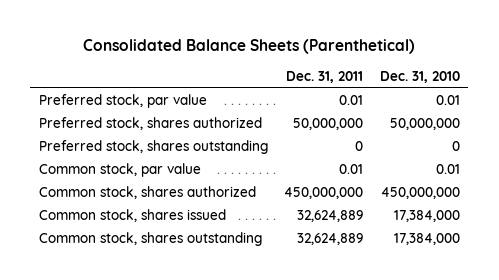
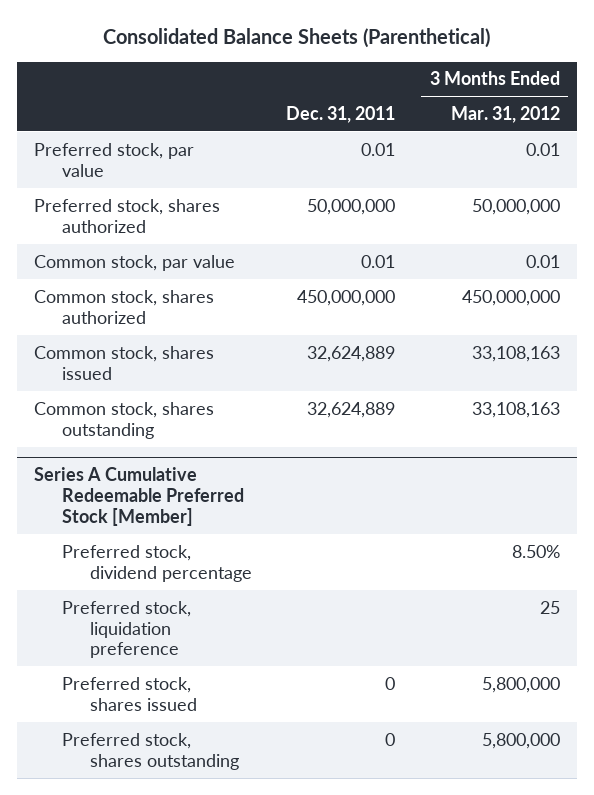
- | Dec. 31, 2011 | Dec. 31, 2010
+ | Dec. 31, 2011 | 3 Months Ended Mar. 31, 2012
- Preferred stock, shares outstanding | 0 | 0
+ Series A Cumulative Redeemable Preferred Stock [Member]
+ Preferred stock, dividend percentage | | 8.50%
+ Preferred stock, liquidation preference | | 25
+ Preferred stock, shares issued | 0 | 5,800,000
+ Preferred stock, shares outstanding | 0 | 5,800,000

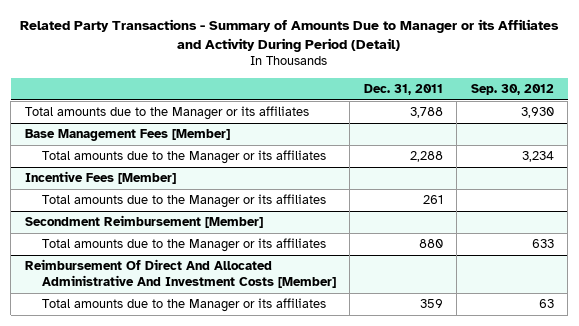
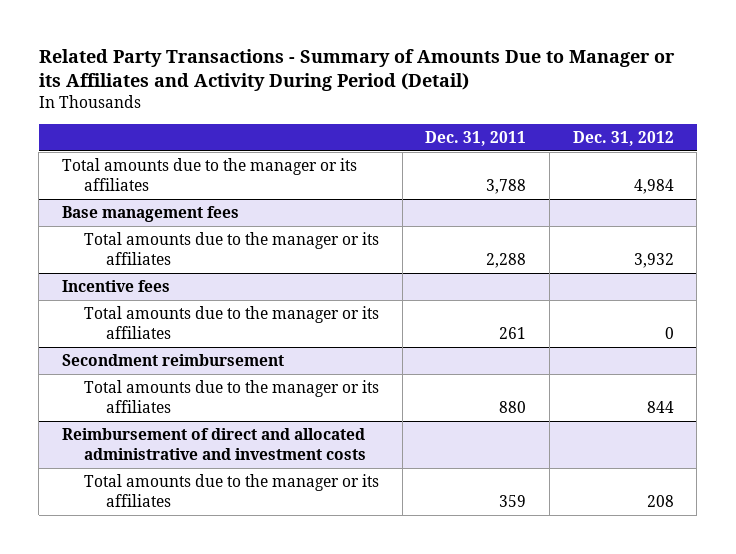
- | Dec. 31, 2011 | Sep. 30, 2012
+ | Dec. 31, 2011 | Dec. 31, 2012
- Total amounts due to the Manager or its affiliates | 3,788 | 3,930
- Base Management Fees [Member]
- Total amounts due to the Manager or its affiliates | 2,288 | 3,234
- Incentive Fees [Member]
- Total amounts due to the Manager or its affiliates | 261 |
- Secondment Reimbursement [Member]
- Total amounts due to the Manager or its affiliates | 880 | 633
- Reimbursement Of Direct And Allocated Administrative And Investment Costs [Member]
- Total amounts due to the Manager or its affiliates | 359 | 63
+ Total amounts due to the manager or its affiliates | 3,788 | 4,984
+ Base management fees
+ Total amounts due to the manager or its affiliates | 2,288 | 3,932
+ Incentive fees
+ Total amounts due to the manager or its affiliates | 261 | 0
+ Secondment reimbursement
+ Total amounts due to the manager or its affiliates | 880 | 844
+ Reimbursement of direct and allocated administrative and investment costs
+ Total amounts due to the manager or its affiliates | 359 | 208

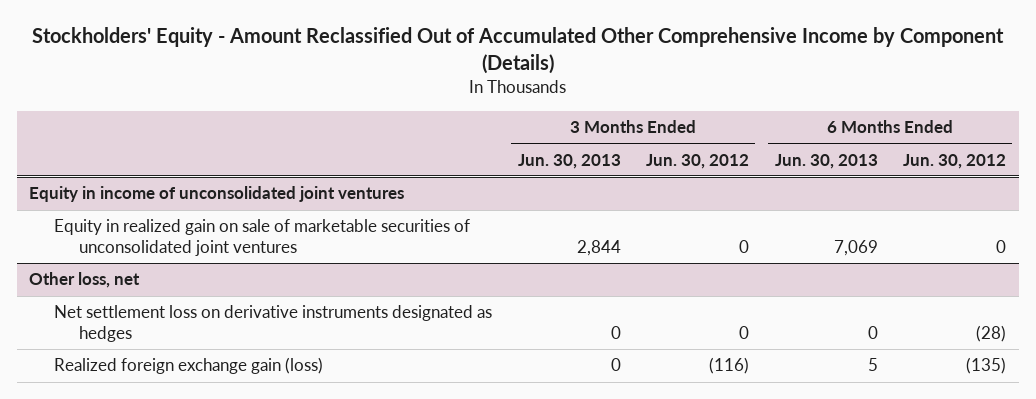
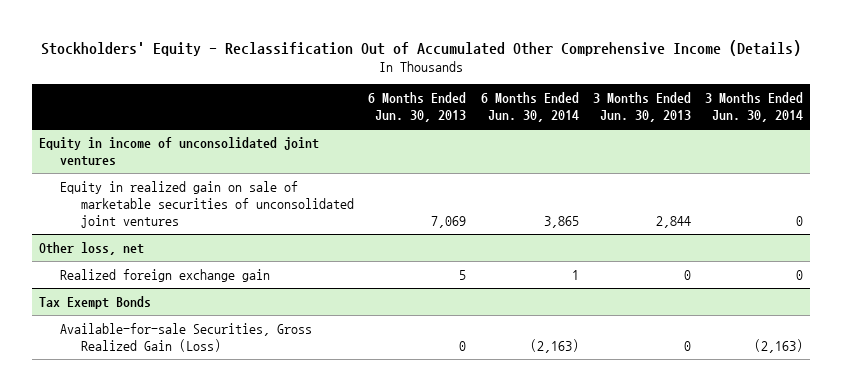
- Stockholders' Equity - Amount Reclassified Out of Accumulated Other Comprehensive Income by Component (Details)
+ Stockholders' Equity - Reclassification Out of Accumulated Other Comprehensive Income (Details)
- | 3 Months Ended Jun. 30, 2013 | 3 Months Ended Jun. 30, 2012 | 6 Months Ended Jun. 30, 2013 | 6 Months Ended Jun. 30, 2012
+ | 6 Months Ended Jun. 30, 2013 | 6 Months Ended Jun. 30, 2014 | 3 Months Ended Jun. 30, 2013 | 3 Months Ended Jun. 30, 2014
@ Other loss, net
- Net settlement loss on derivative instruments designated as hedges | 0 | 0 | 0 | (28)
- Realized foreign exchange gain (loss) | 0 | (116) | 5 | (135)
+ Realized foreign exchange gain | 5 | 1 | 0 | 0
+ Tax Exempt Bonds
+ Available-for-sale Securities, Gross Realized Gain (Loss) | 0 | (2,163) | 0 | (2,163)

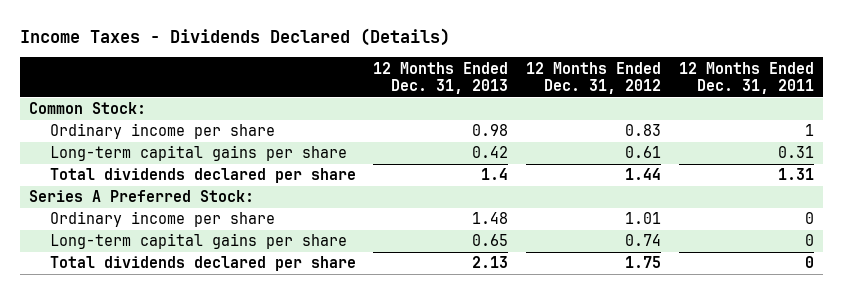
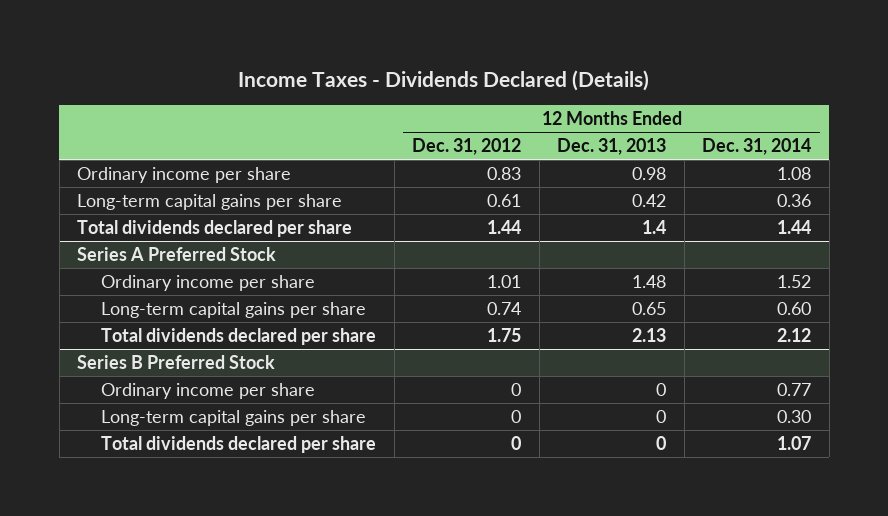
- | 12 Months Ended Dec. 31, 2013 | 12 Months Ended Dec. 31, 2012 | 12 Months Ended Dec. 31, 2011
+ | 12 Months Ended Dec. 31, 2012 | 12 Months Ended Dec. 31, 2013 | 12 Months Ended Dec. 31, 2014
- Common Stock:
- Series A Preferred Stock:
+ Series A Preferred Stock
+ Series B Preferred Stock
+ Ordinary income per share | 0 | 0 | 0.77
+ Long-term capital gains per share | 0 | 0 | 0.30
+ Total dividends declared per share | 0 | 0 | 1.07

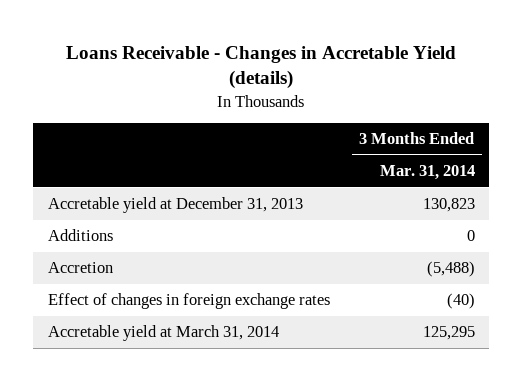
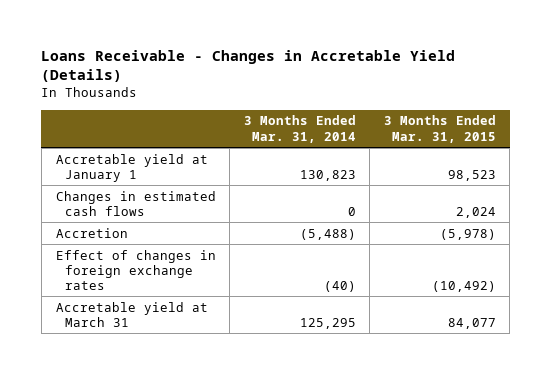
- Loans Receivable - Changes in Accretable Yield (details)
+ Loans Receivable - Changes in Accretable Yield (Details)
- | 3 Months Ended Mar. 31, 2014
+ | 3 Months Ended Mar. 31, 2014 | 3 Months Ended Mar. 31, 2015
- Accretable yield at December 31, 2013 | 130,823
- Additions | 0
+ Accretable yield at January 1 | 130,823 | 98,523
+ Changes in estimated cash flows | 0 | 2,024
- Accretable yield at March 31, 2014 | 125,295
+ Accretable yield at March 31 | 125,295 | 84,077

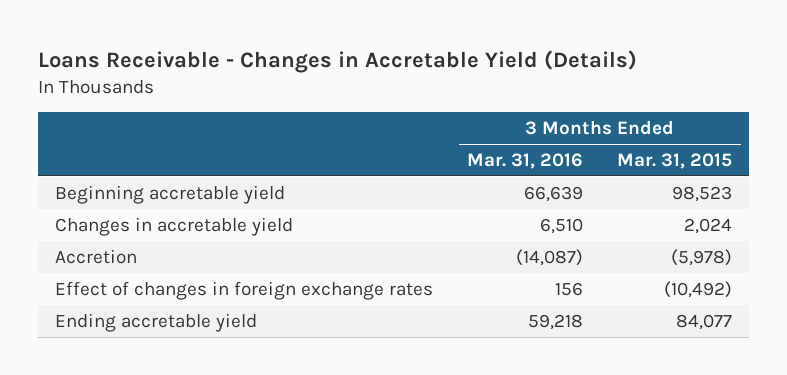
- | 3 Months Ended Mar. 31, 2014 | 3 Months Ended Mar. 31, 2015
+ | 3 Months Ended Mar. 31, 2016 | 3 Months Ended Mar. 31, 2015
- Accretable yield at January 1 | 130,823 | 98,523
- Changes in estimated cash flows | 0 | 2,024
+ Beginning accretable yield | 66,639 | 98,523
+ Changes in accretable yield | 6,510 | 2,024
- Accretable yield at March 31 | 125,295 | 84,077
+ Ending accretable yield | 59,218 | 84,077

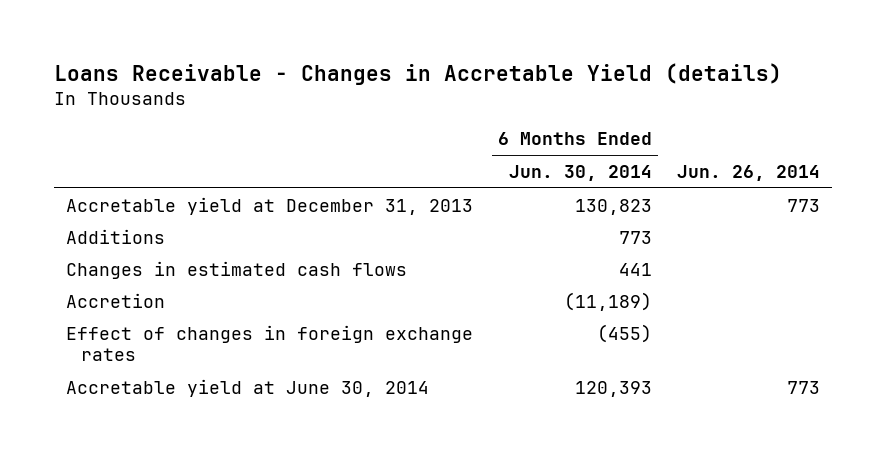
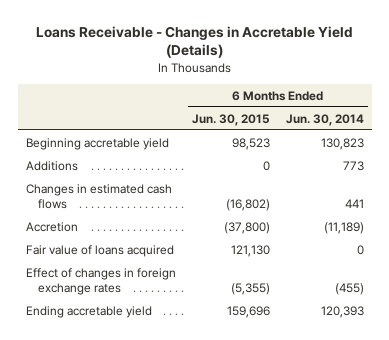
- Loans Receivable - Changes in Accretable Yield (details)
+ Loans Receivable - Changes in Accretable Yield (Details)
- | 6 Months Ended Jun. 30, 2014 | Jun. 26, 2014
+ | 6 Months Ended Jun. 30, 2015 | 6 Months Ended Jun. 30, 2014
- Accretable yield at December 31, 2013 | 130,823 | 773
+ Beginning accretable yield | 98,523 | 130,823
+ Fair value of loans acquired | 121,130 | 0
- Accretable yield at June 30, 2014 | 120,393 | 773
+ Ending accretable yield | 159,696 | 120,393

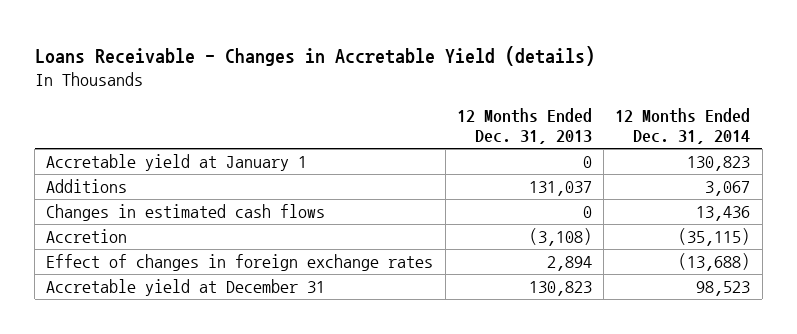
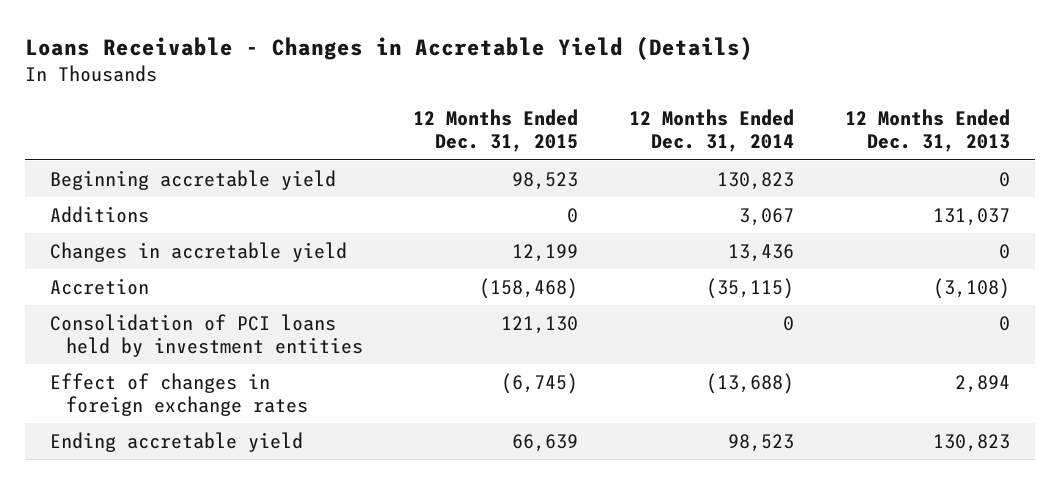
- Loans Receivable - Changes in Accretable Yield (details)
+ Loans Receivable - Changes in Accretable Yield (Details)
- | 12 Months Ended Dec. 31, 2013 | 12 Months Ended Dec. 31, 2014
+ | 12 Months Ended Dec. 31, 2015 | 12 Months Ended Dec. 31, 2014 | 12 Months Ended Dec. 31, 2013
- Accretable yield at January 1 | 0 | 130,823
+ Beginning accretable yield | 98,523 | 130,823 | 0
- Changes in estimated cash flows | 0 | 13,436
+ Changes in accretable yield | 12,199 | 13,436 | 0
+ Consolidation of PCI loans held by investment entities | 121,130 | 0 | 0
- Accretable yield at December 31 | 130,823 | 98,523
+ Ending accretable yield | 66,639 | 98,523 | 130,823

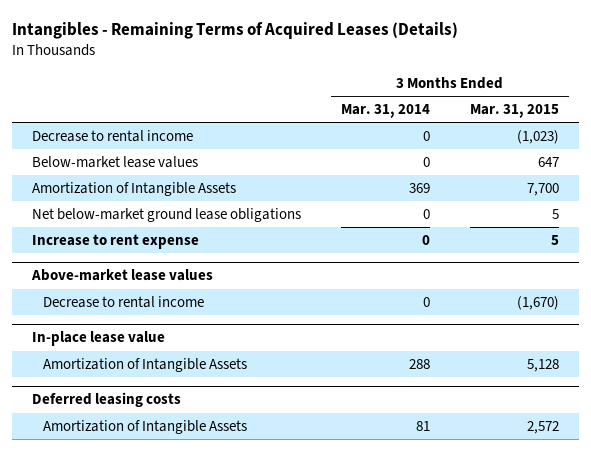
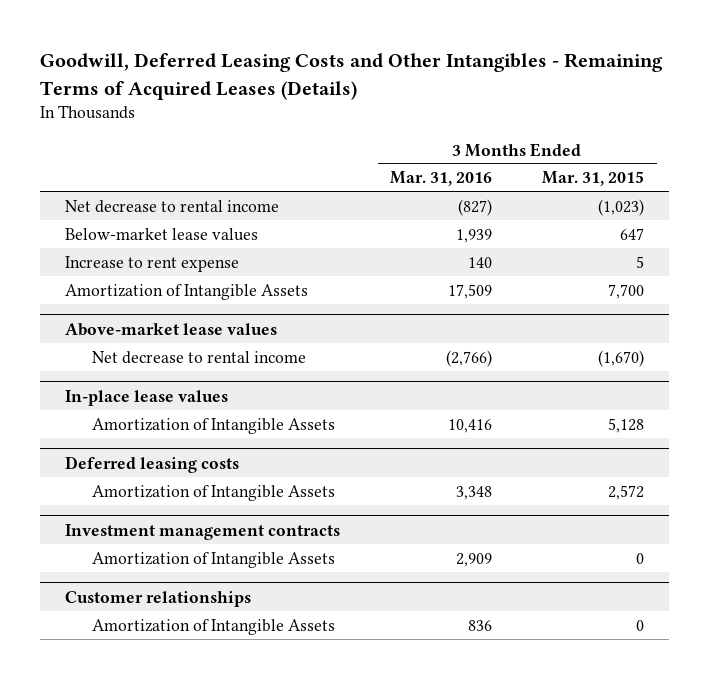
- Intangibles - Remaining Terms of Acquired Leases (Details)
+ Goodwill, Deferred Leasing Costs and Other Intangibles - Remaining Terms of Acquired Leases (Details)
- | 3 Months Ended Mar. 31, 2014 | 3 Months Ended Mar. 31, 2015
+ | 3 Months Ended Mar. 31, 2016 | 3 Months Ended Mar. 31, 2015
- Decrease to rental income | 0 | (1,023)
+ Net decrease to rental income | (827) | (1,023)
- Net below-market ground lease obligations | 0 | 5
moved down: Amortization of Intangible Assets | 17,509 | 7,700
@ Above-market lease values
- Decrease to rental income | 0 | (1,670)
- In-place lease value
@ Above-market lease values
+ Net decrease to rental income | (2,766) | (1,670)
+ In-place lease values
+ Investment management contracts
+ Amortization of Intangible Assets | 2,909 | 0
+ Customer relationships
+ Amortization of Intangible Assets | 836 | 0

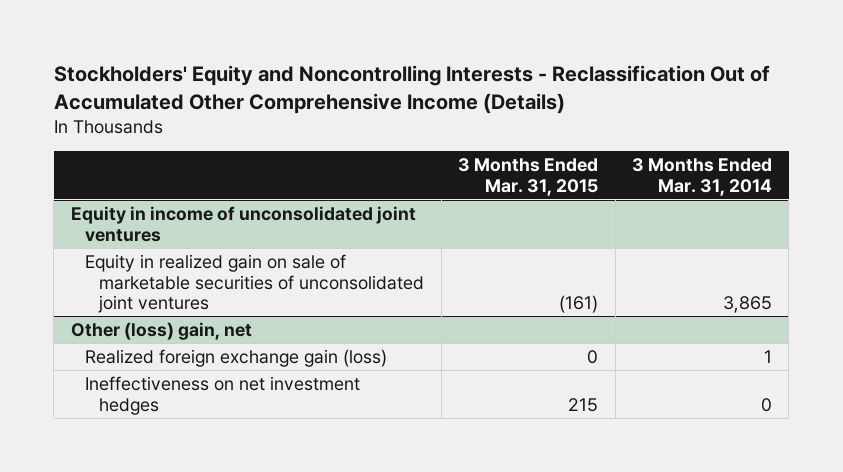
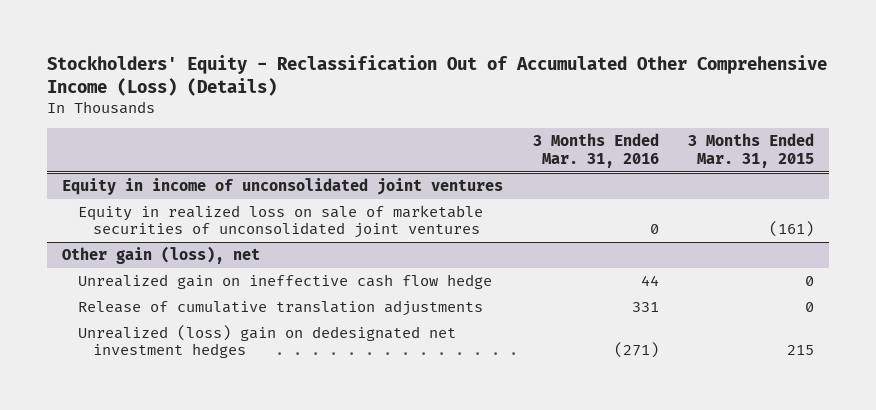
- Stockholders' Equity and Noncontrolling Interests - Reclassification Out of Accumulated Other Comprehensive Income (Details)
+ Stockholders' Equity - Reclassification Out of Accumulated Other Comprehensive Income (Loss) (Details)
- | 3 Months Ended Mar. 31, 2015 | 3 Months Ended Mar. 31, 2014
+ | 3 Months Ended Mar. 31, 2016 | 3 Months Ended Mar. 31, 2015
@ Equity in income of unconsolidated joint ventures
- Equity in realized gain on sale of marketable securities of unconsolidated joint ventures | (161) | 3,865
- Other (loss) gain, net
- Realized foreign exchange gain (loss) | 0 | 1
- Ineffectiveness on net investment hedges | 215 | 0
@ Equity in income of unconsolidated joint ventures
+ Equity in realized loss on sale of marketable securities of unconsolidated joint ventures | 0 | (161)
+ Other gain (loss), net
+ Unrealized gain on ineffective cash flow hedge | 44 | 0
+ Release of cumulative translation adjustments | 331 | 0
+ Unrealized (loss) gain on dedesignated net investment hedges | (271) | 215

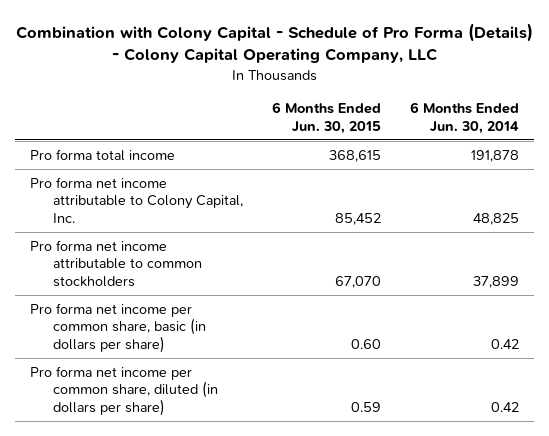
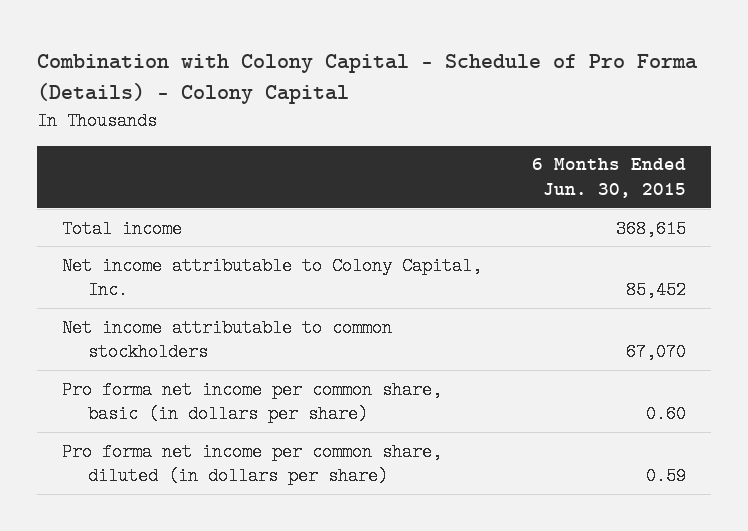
- Combination with Colony Capital - Schedule of Pro Forma (Details) - Colony Capital Operating Company, LLC
+ Combination with Colony Capital - Schedule of Pro Forma (Details) - Colony Capital
- | 6 Months Ended Jun. 30, 2015 | 6 Months Ended Jun. 30, 2014
+ | 6 Months Ended Jun. 30, 2015
- Pro forma total income | 368,615 | 191,878
- Pro forma net income attributable to Colony Capital, Inc. | 85,452 | 48,825
- Pro forma net income attributable to common stockholders | 67,070 | 37,899
+ Total income | 368,615
+ Net income attributable to Colony Capital, Inc. | 85,452
+ Net income attributable to common stockholders | 67,070

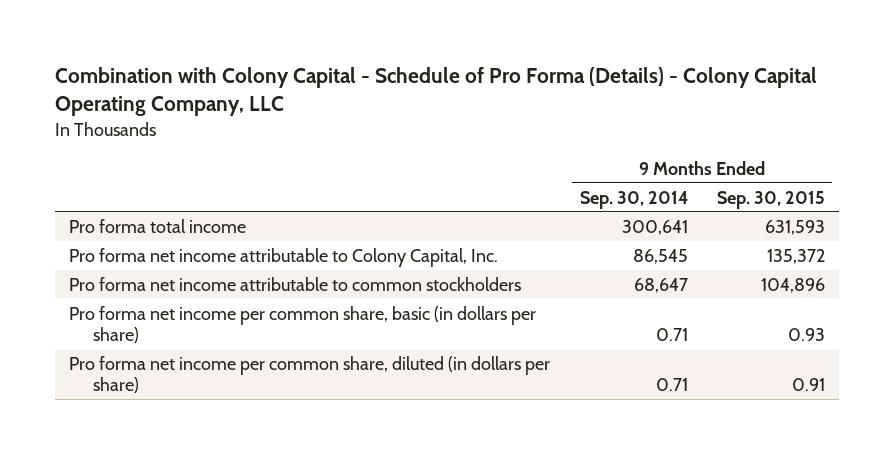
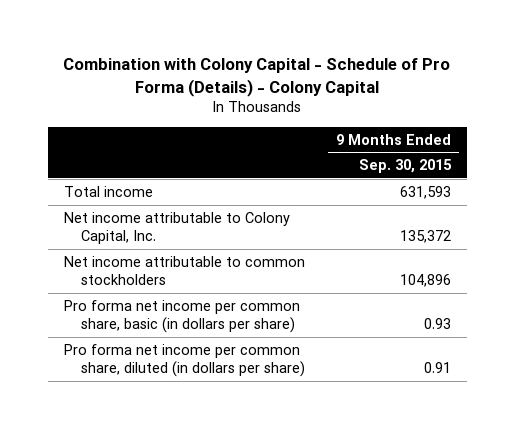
- Combination with Colony Capital - Schedule of Pro Forma (Details) - Colony Capital Operating Company, LLC
+ Combination with Colony Capital - Schedule of Pro Forma (Details) - Colony Capital
- | 9 Months Ended Sep. 30, 2014 | 9 Months Ended Sep. 30, 2015
+ | 9 Months Ended Sep. 30, 2015
- Pro forma total income | 300,641 | 631,593
- Pro forma net income attributable to Colony Capital, Inc. | 86,545 | 135,372
- Pro forma net income attributable to common stockholders | 68,647 | 104,896
+ Total income | 631,593
+ Net income attributable to Colony Capital, Inc. | 135,372
+ Net income attributable to common stockholders | 104,896

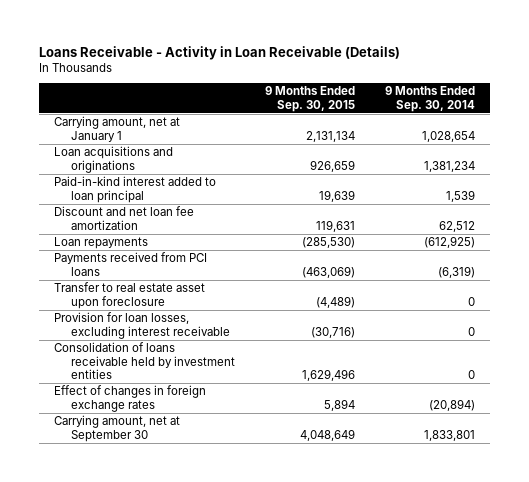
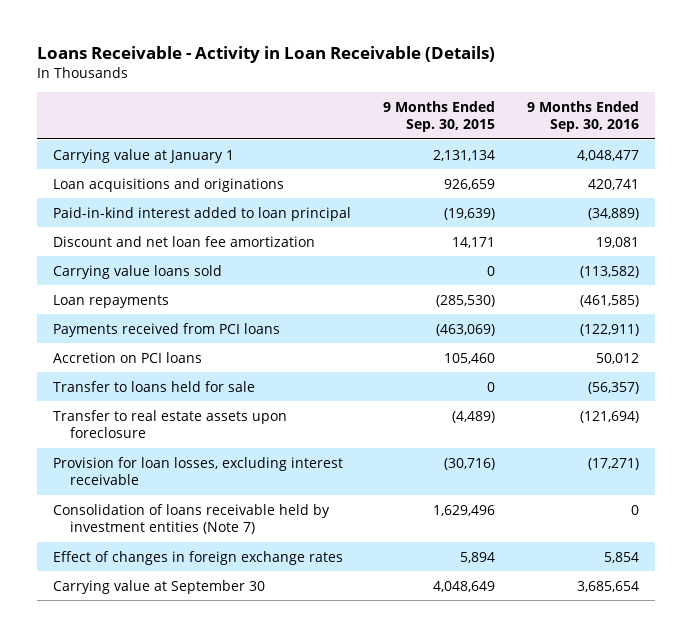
- | 9 Months Ended Sep. 30, 2015 | 9 Months Ended Sep. 30, 2014
+ | 9 Months Ended Sep. 30, 2015 | 9 Months Ended Sep. 30, 2016
- Carrying amount, net at January 1 | 2,131,134 | 1,028,654
+ Carrying value at January 1 | 2,131,134 | 4,048,477
- Paid-in-kind interest added to loan principal | 19,639 | 1,539
- Discount and net loan fee amortization | 119,631 | 62,512
+ Paid-in-kind interest added to loan principal | (19,639) | (34,889)
+ Discount and net loan fee amortization | 14,171 | 19,081
+ Carrying value loans sold | 0 | (113,582)
- Transfer to real estate asset upon foreclosure | (4,489) | 0
+ Accretion on PCI loans | 105,460 | 50,012
+ Transfer to loans held for sale | 0 | (56,357)
+ Transfer to real estate assets upon foreclosure | (4,489) | (121,694)
- Consolidation of loans receivable held by investment entities | 1,629,496 | 0
+ Consolidation of loans receivable held by investment entities (Note 7) | 1,629,496 | 0
- Carrying amount, net at September 30 | 4,048,649 | 1,833,801
+ Carrying value at September 30 | 4,048,649 | 3,685,654

